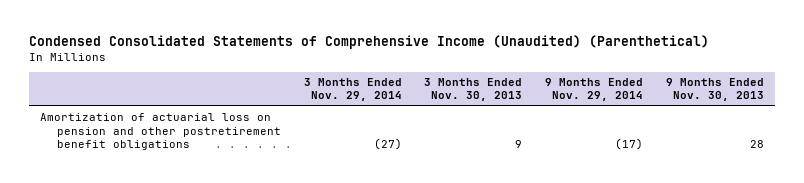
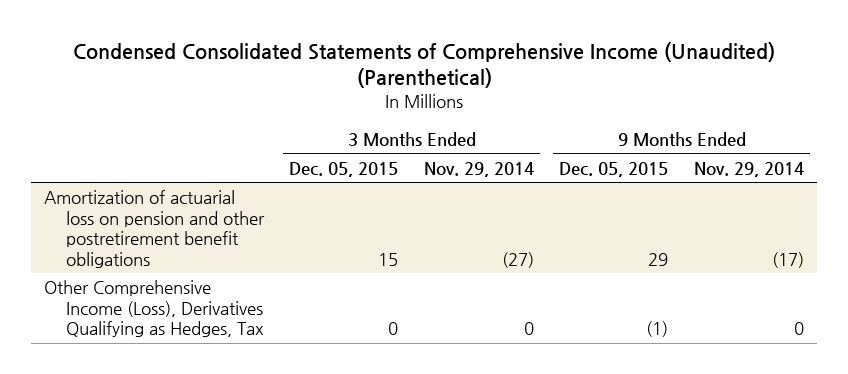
- | 3 Months Ended Nov. 29, 2014 | 3 Months Ended Nov. 30, 2013 | 9 Months Ended Nov. 29, 2014 | 9 Months Ended Nov. 30, 2013
+ | 3 Months Ended Dec. 05, 2015 | 3 Months Ended Nov. 29, 2014 | 9 Months Ended Dec. 05, 2015 | 9 Months Ended Nov. 29, 2014
+ Other Comprehensive Income (Loss), Derivatives Qualifying as Hedges, Tax | 0 | 0 | (1) | 0

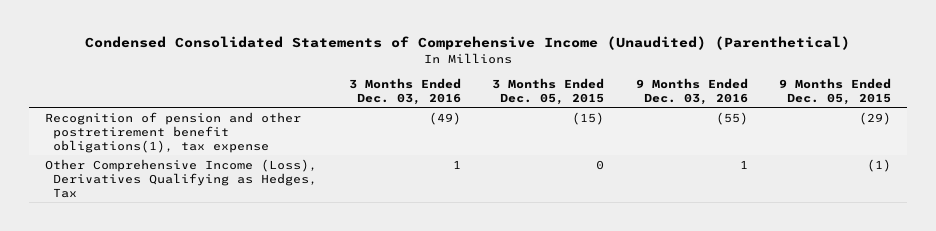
- | 3 Months Ended Dec. 05, 2015 | 3 Months Ended Nov. 29, 2014 | 9 Months Ended Dec. 05, 2015 | 9 Months Ended Nov. 29, 2014
+ | 3 Months Ended Dec. 03, 2016 | 3 Months Ended Dec. 05, 2015 | 9 Months Ended Dec. 03, 2016 | 9 Months Ended Dec. 05, 2015
- Amortization of actuarial loss on pension and other postretirement benefit obligations | 15 | (27) | 29 | (17)
+ Recognition of pension and other postretirement benefit obligations(1), tax expense | (49) | (15) | (55) | (29)

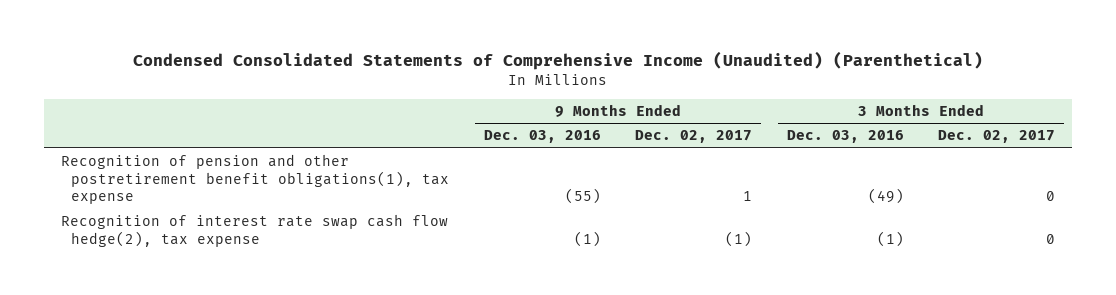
- | 3 Months Ended Dec. 03, 2016 | 3 Months Ended Dec. 05, 2015 | 9 Months Ended Dec. 03, 2016 | 9 Months Ended Dec. 05, 2015
+ | 9 Months Ended Dec. 03, 2016 | 9 Months Ended Dec. 02, 2017 | 3 Months Ended Dec. 03, 2016 | 3 Months Ended Dec. 02, 2017
- Other Comprehensive Income (Loss), Derivatives Qualifying as Hedges, Tax | 1 | 0 | 1 | (1)
+ Recognition of interest rate swap cash flow hedge(2), tax expense | (1) | (1) | (1) | 0

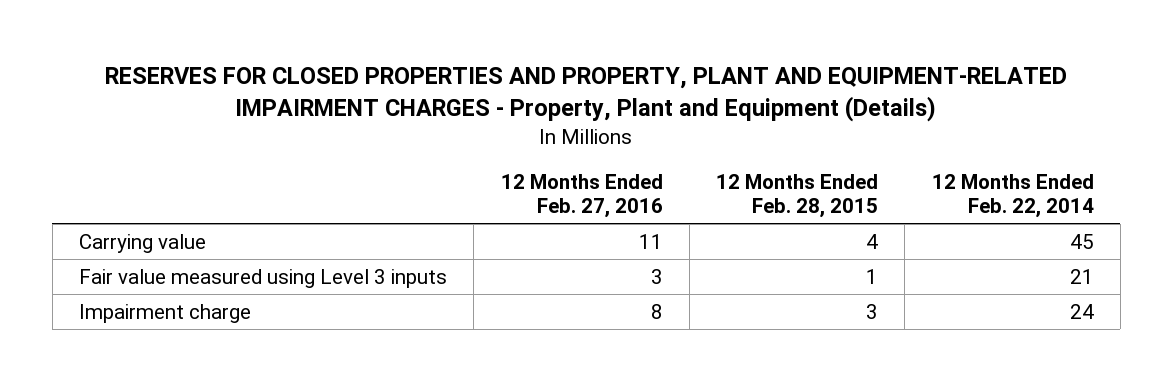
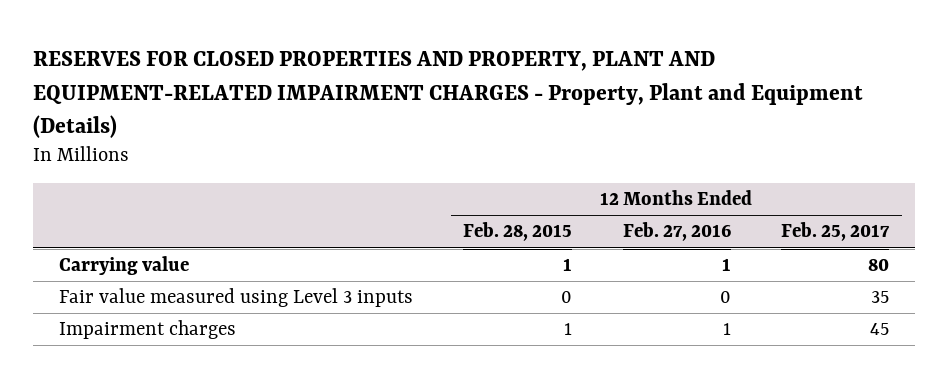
- | 12 Months Ended Feb. 27, 2016 | 12 Months Ended Feb. 28, 2015 | 12 Months Ended Feb. 22, 2014
+ | 12 Months Ended Feb. 28, 2015 | 12 Months Ended Feb. 27, 2016 | 12 Months Ended Feb. 25, 2017
- Carrying value | 11 | 4 | 45
- Fair value measured using Level 3 inputs | 3 | 1 | 21
- Impairment charge | 8 | 3 | 24
+ Carrying value | 1 | 1 | 80
+ Fair value measured using Level 3 inputs | 0 | 0 | 35
+ Impairment charges | 1 | 1 | 45

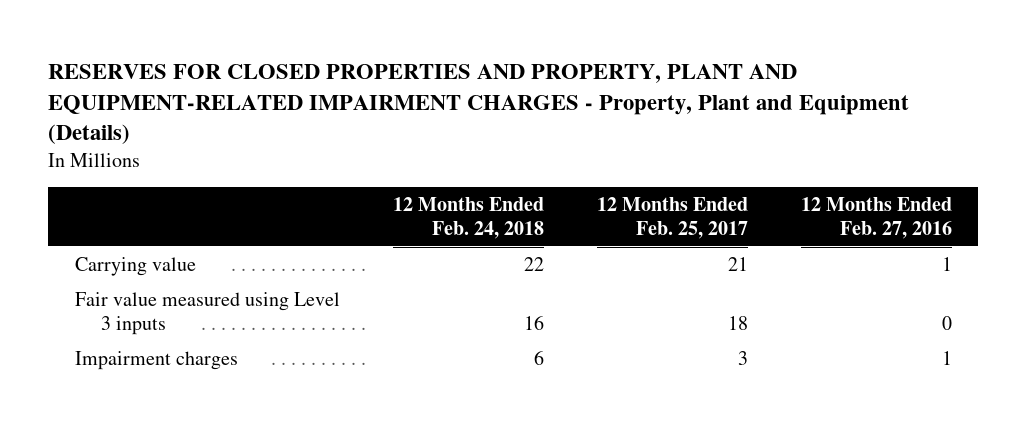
- | 12 Months Ended Feb. 28, 2015 | 12 Months Ended Feb. 27, 2016 | 12 Months Ended Feb. 25, 2017
+ | 12 Months Ended Feb. 24, 2018 | 12 Months Ended Feb. 25, 2017 | 12 Months Ended Feb. 27, 2016
- Carrying value | 1 | 1 | 80
- Fair value measured using Level 3 inputs | 0 | 0 | 35
- Impairment charges | 1 | 1 | 45
+ Carrying value | 22 | 21 | 1
+ Fair value measured using Level 3 inputs | 16 | 18 | 0
+ Impairment charges | 6 | 3 | 1

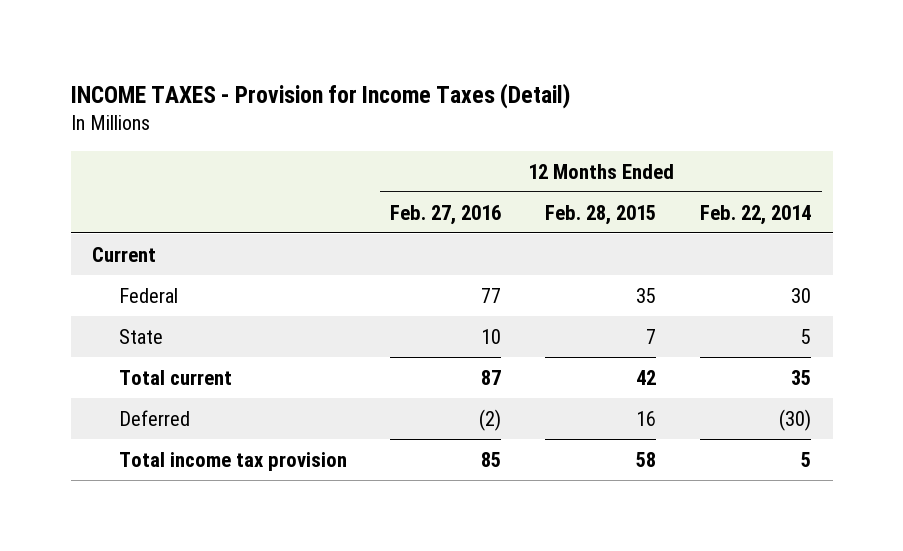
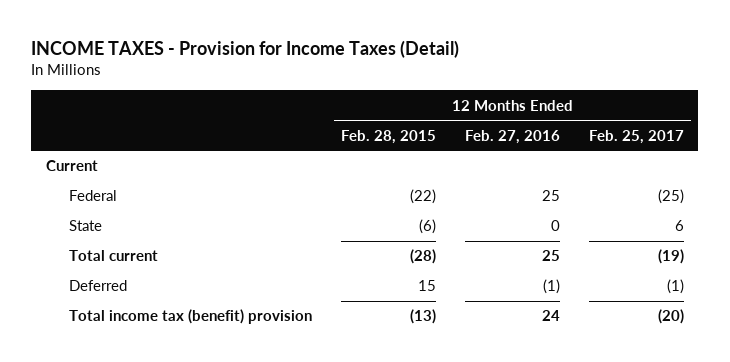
- | 12 Months Ended Feb. 27, 2016 | 12 Months Ended Feb. 28, 2015 | 12 Months Ended Feb. 22, 2014
+ | 12 Months Ended Feb. 28, 2015 | 12 Months Ended Feb. 27, 2016 | 12 Months Ended Feb. 25, 2017
- Federal | 77 | 35 | 30
- State | 10 | 7 | 5
- Total current | 87 | 42 | 35
- Deferred | (2) | 16 | (30)
- Total income tax provision | 85 | 58 | 5
+ Federal | (22) | 25 | (25)
+ State | (6) | 0 | 6
+ Total current | (28) | 25 | (19)
+ Deferred | 15 | (1) | (1)
+ Total income tax (benefit) provision | (13) | 24 | (20)

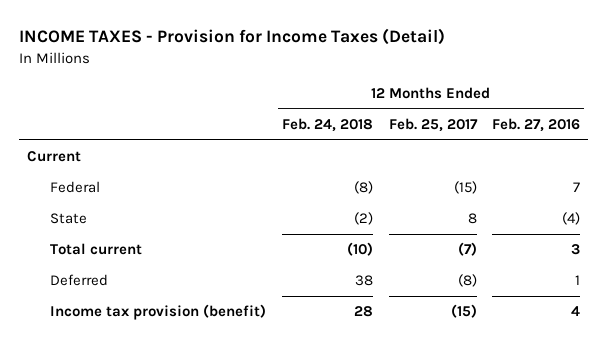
- | 12 Months Ended Feb. 28, 2015 | 12 Months Ended Feb. 27, 2016 | 12 Months Ended Feb. 25, 2017
+ | 12 Months Ended Feb. 24, 2018 | 12 Months Ended Feb. 25, 2017 | 12 Months Ended Feb. 27, 2016
- Federal | (22) | 25 | (25)
- State | (6) | 0 | 6
- Total current | (28) | 25 | (19)
- Deferred | 15 | (1) | (1)
- Total income tax (benefit) provision | (13) | 24 | (20)
+ Federal | (8) | (15) | 7
+ State | (2) | 8 | (4)
+ Total current | (10) | (7) | 3
+ Deferred | 38 | (8) | 1
+ Income tax provision (benefit) | 28 | (15) | 4

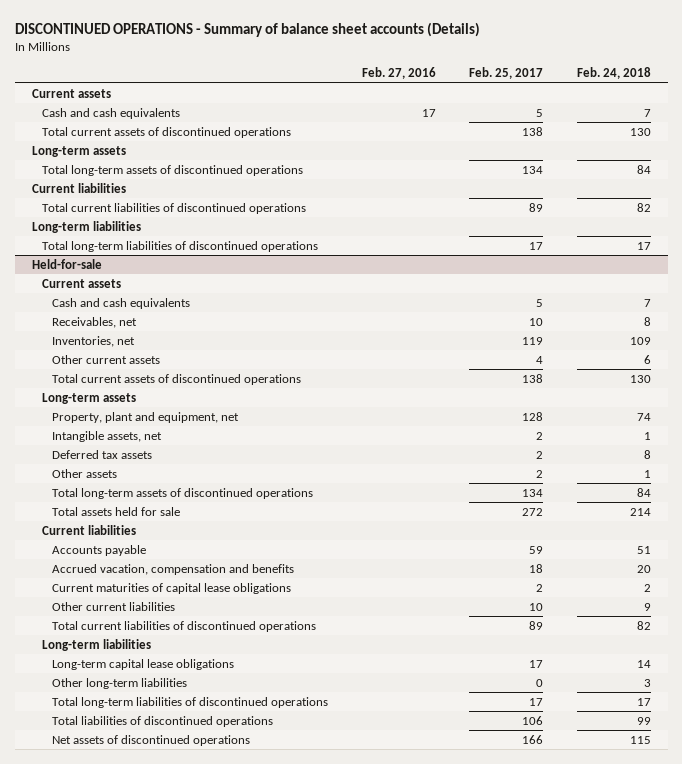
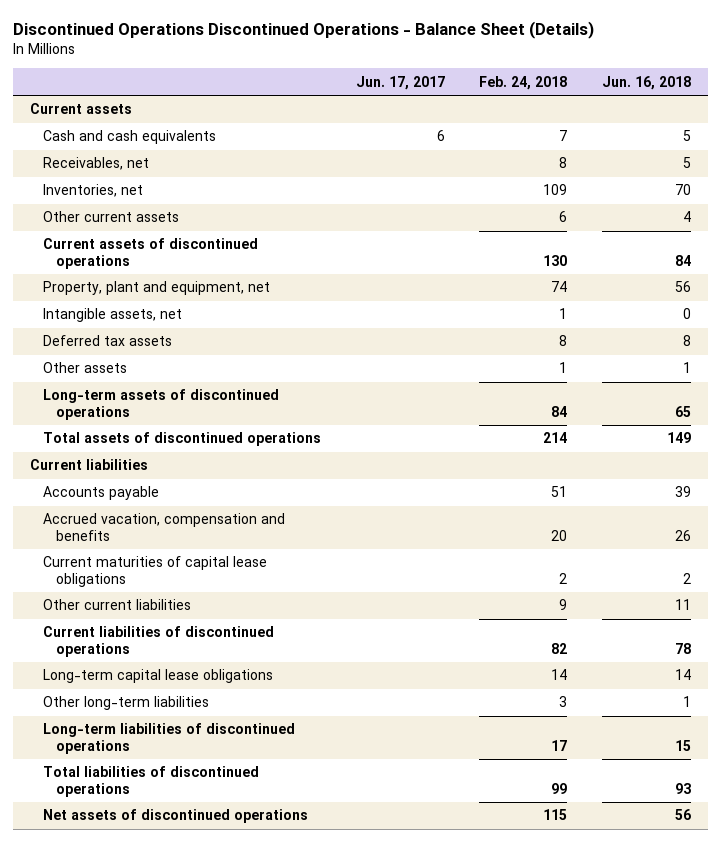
- DISCONTINUED OPERATIONS - Summary of balance sheet accounts (Details)
+ Discontinued Operations Discontinued Operations - Balance Sheet (Details)
- | Feb. 27, 2016 | Feb. 25, 2017 | Feb. 24, 2018
+ | Jun. 17, 2017 | Feb. 24, 2018 | Jun. 16, 2018
- Total current assets of discontinued operations | | 138 | 130
- Long-term assets
- Total long-term assets of discontinued operations | | 134 | 84
- Current liabilities
- Total current liabilities of discontinued operations | | 89 | 82
- Long-term liabilities
- Total long-term liabilities of discontinued operations | | 17 | 17
- Held-for-sale
- Current assets
- Cash and cash equivalents | | 5 | 7
- Total current assets of discontinued operations | | 138 | 130
- Long-term assets
+ Current assets of discontinued operations | | 130 | 84
- Total long-term assets of discontinued operations | | 134 | 84
- Total assets held for sale | | 272 | 214
+ Long-term assets of discontinued operations | | 84 | 65
+ Total assets of discontinued operations | | 214 | 149
- Total current liabilities of discontinued operations | | 89 | 82
- Long-term liabilities
+ Current liabilities of discontinued operations | | 82 | 78
- Total long-term liabilities of discontinued operations | | 17 | 17
+ Long-term liabilities of discontinued operations | | 17 | 15

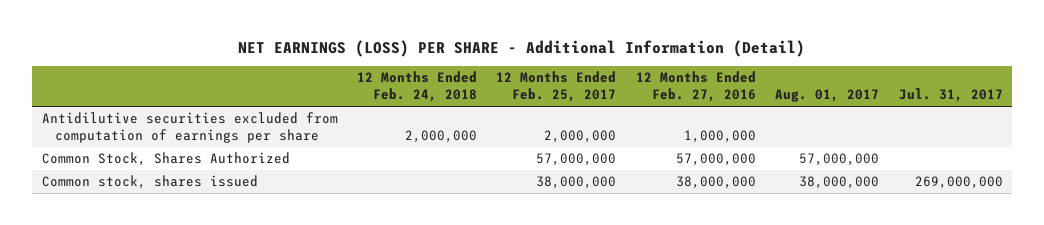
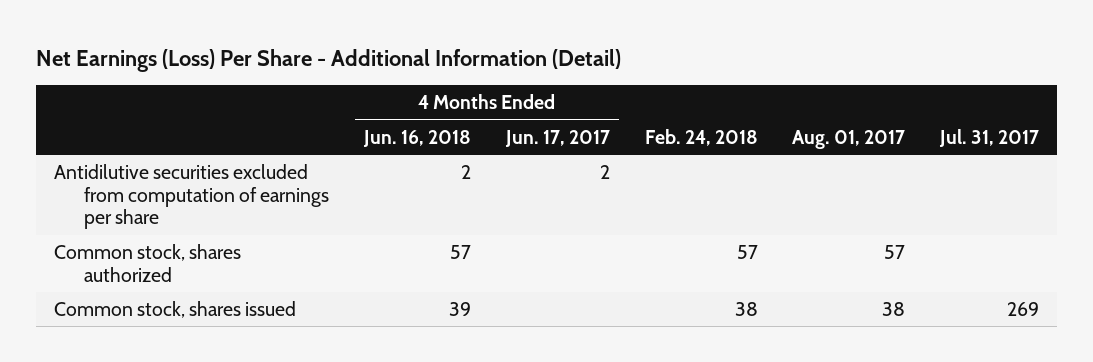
- NET EARNINGS (LOSS) PER SHARE - Additional Information (Detail)
+ Net Earnings (Loss) Per Share - Additional Information (Detail)
- | 12 Months Ended Feb. 24, 2018 | 12 Months Ended Feb. 25, 2017 | 12 Months Ended Feb. 27, 2016 | Aug. 01, 2017 | Jul. 31, 2017
+ | 4 Months Ended Jun. 16, 2018 | 4 Months Ended Jun. 17, 2017 | Feb. 24, 2018 | Aug. 01, 2017 | Jul. 31, 2017
- Common Stock, Shares Authorized | | 57,000,000 | 57,000,000 | 57,000,000 |
- Common stock, shares issued | | 38,000,000 | 38,000,000 | 38,000,000 | 269,000,000
+ Common stock, shares authorized | 57 | | 57 | 57 |
+ Common stock, shares issued | 39 | | 38 | 38 | 269

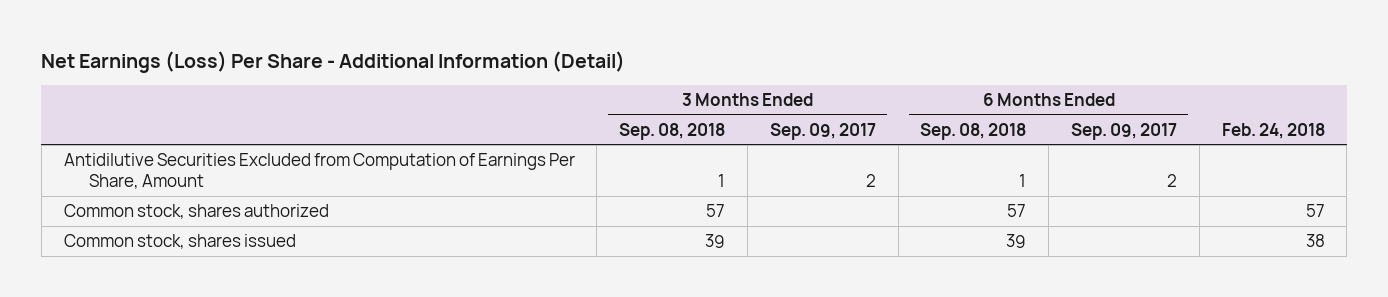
- | 4 Months Ended Jun. 16, 2018 | 4 Months Ended Jun. 17, 2017 | Feb. 24, 2018 | Aug. 01, 2017 | Jul. 31, 2017
+ | 3 Months Ended Sep. 08, 2018 | 3 Months Ended Sep. 09, 2017 | 6 Months Ended Sep. 08, 2018 | 6 Months Ended Sep. 09, 2017 | Feb. 24, 2018
- Antidilutive securities excluded from computation of earnings per share | 2 | 2 | | |
+ Antidilutive Securities Excluded from Computation of Earnings Per Share, Amount | 1 | 2 | 1 | 2 |

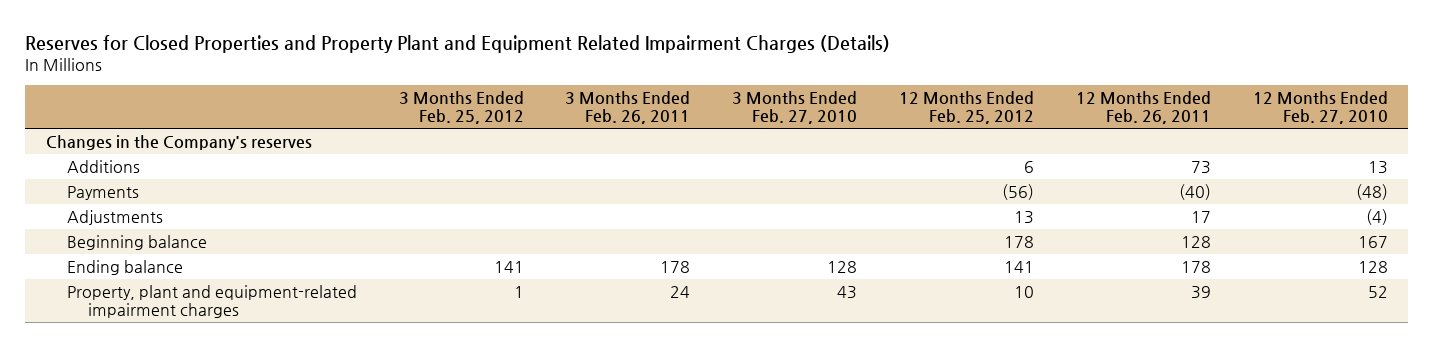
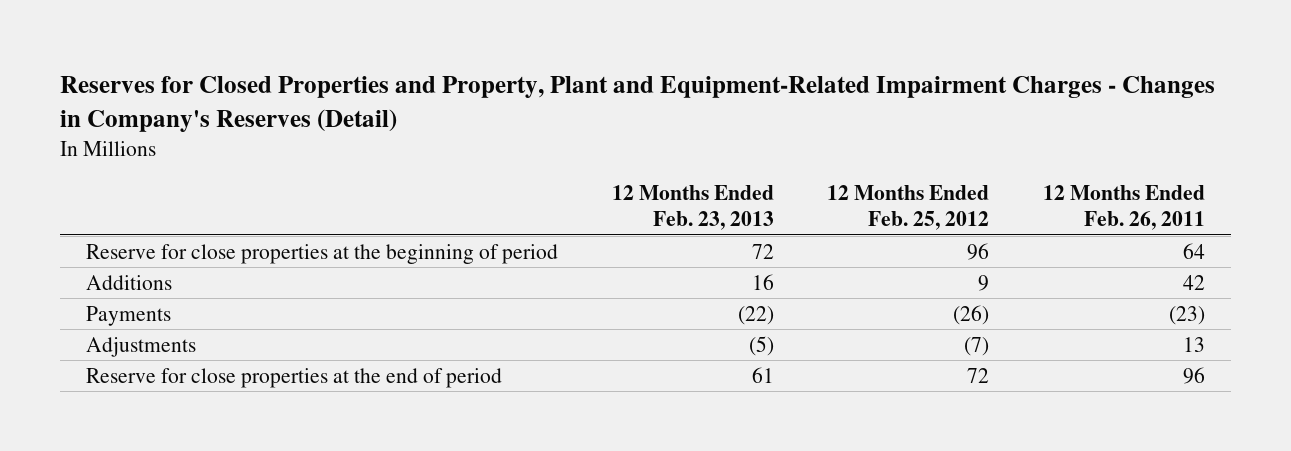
- Reserves for Closed Properties and Property Plant and Equipment Related Impairment Charges (Details)
+ Reserves for Closed Properties and Property, Plant and Equipment-Related Impairment Charges - Changes in Company's Reserves (Detail)
- | 3 Months Ended Feb. 25, 2012 | 3 Months Ended Feb. 26, 2011 | 3 Months Ended Feb. 27, 2010 | 12 Months Ended Feb. 25, 2012 | 12 Months Ended Feb. 26, 2011 | 12 Months Ended Feb. 27, 2010
+ | 12 Months Ended Feb. 23, 2013 | 12 Months Ended Feb. 25, 2012 | 12 Months Ended Feb. 26, 2011
- Changes in the Company's reserves
- Additions | | | | 6 | 73 | 13
- Payments | | | | (56) | (40) | (48)
- Adjustments | | | | 13 | 17 | (4)
- Beginning balance | | | | 178 | 128 | 167
- Ending balance | 141 | 178 | 128 | 141 | 178 | 128
- Property, plant and equipment-related impairment charges | 1 | 24 | 43 | 10 | 39 | 52
+ Reserve for close properties at the beginning of period | 72 | 96 | 64
+ Additions | 16 | 9 | 42
+ Payments | (22) | (26) | (23)
+ Adjustments | (5) | (7) | 13
+ Reserve for close properties at the end of period | 61 | 72 | 96

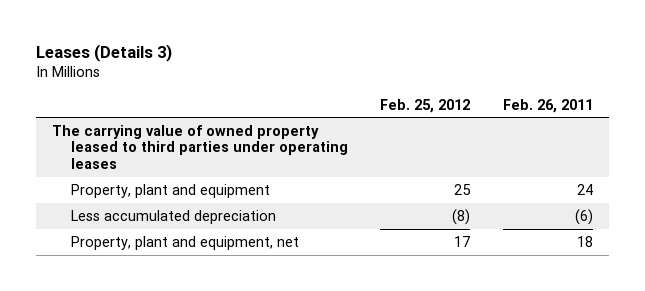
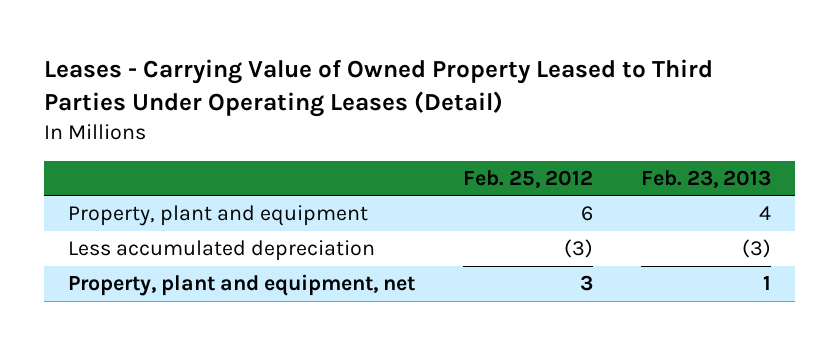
- Leases (Details 3)
+ Leases - Carrying Value of Owned Property Leased to Third Parties Under Operating Leases (Detail)
- | Feb. 25, 2012 | Feb. 26, 2011
+ | Feb. 25, 2012 | Feb. 23, 2013
- The carrying value of owned property leased to third parties under operating leases
- Property, plant and equipment | 25 | 24
- Less accumulated depreciation | (8) | (6)
- Property, plant and equipment, net | 17 | 18
+ Property, plant and equipment | 6 | 4
+ Less accumulated depreciation | (3) | (3)
+ Property, plant and equipment, net | 3 | 1

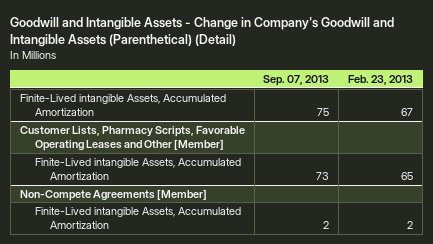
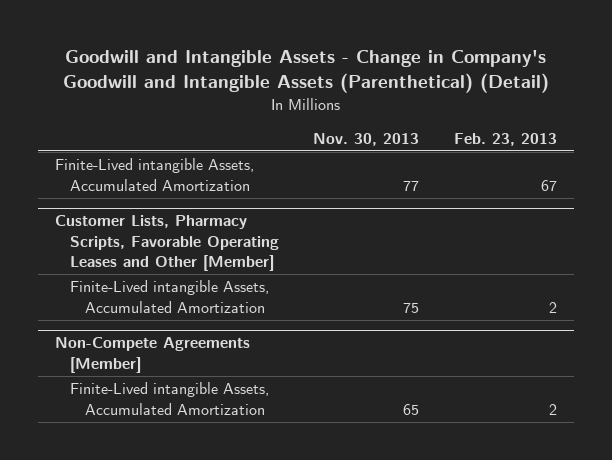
- | Sep. 07, 2013 | Feb. 23, 2013
+ | Nov. 30, 2013 | Feb. 23, 2013
@ Customer Lists, Pharmacy Scripts, Favorable Operating Leases and Other [Member]
- Finite-Lived intangible Assets, Accumulated Amortization | 73 | 65
+ Finite-Lived intangible Assets, Accumulated Amortization | 75 | 2

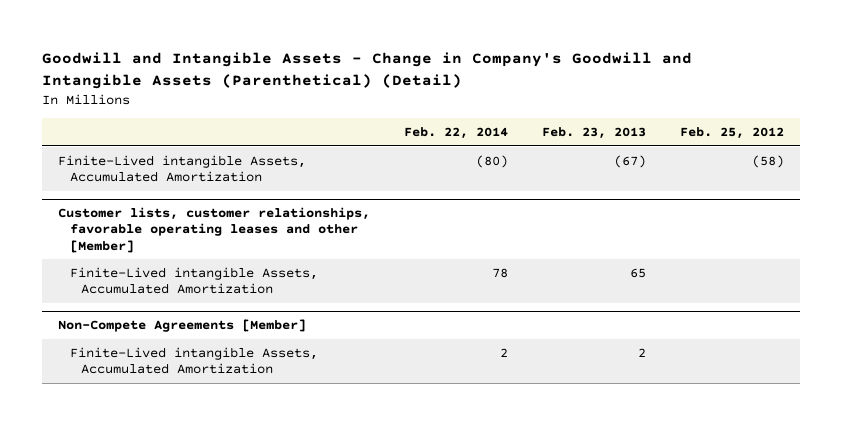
- | Nov. 30, 2013 | Feb. 23, 2013
+ | Feb. 22, 2014 | Feb. 23, 2013 | Feb. 25, 2012
- Finite-Lived intangible Assets, Accumulated Amortization | 77 | 67
- Customer Lists, Pharmacy Scripts, Favorable Operating Leases and Other [Member]
- Finite-Lived intangible Assets, Accumulated Amortization | 75 | 2
+ Finite-Lived intangible Assets, Accumulated Amortization | (80) | (67) | (58)
+ Customer lists, customer relationships, favorable operating leases and other [Member]
+ Finite-Lived intangible Assets, Accumulated Amortization | 78 | 65 |

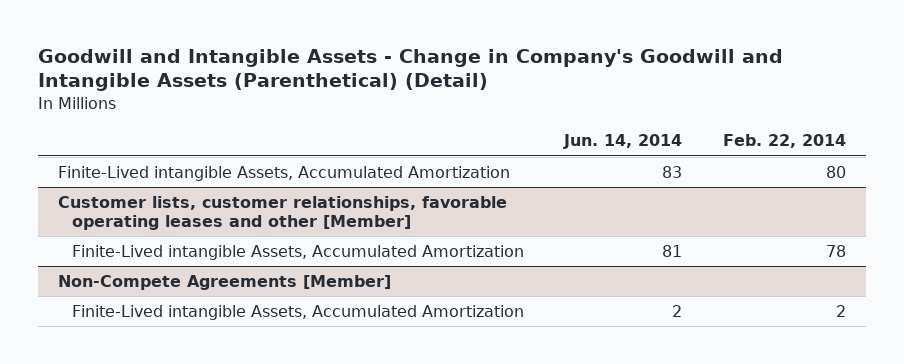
- | Feb. 22, 2014 | Feb. 23, 2013 | Feb. 25, 2012
+ | Jun. 14, 2014 | Feb. 22, 2014
- Finite-Lived intangible Assets, Accumulated Amortization | (80) | (67) | (58)
+ Finite-Lived intangible Assets, Accumulated Amortization | 83 | 80

